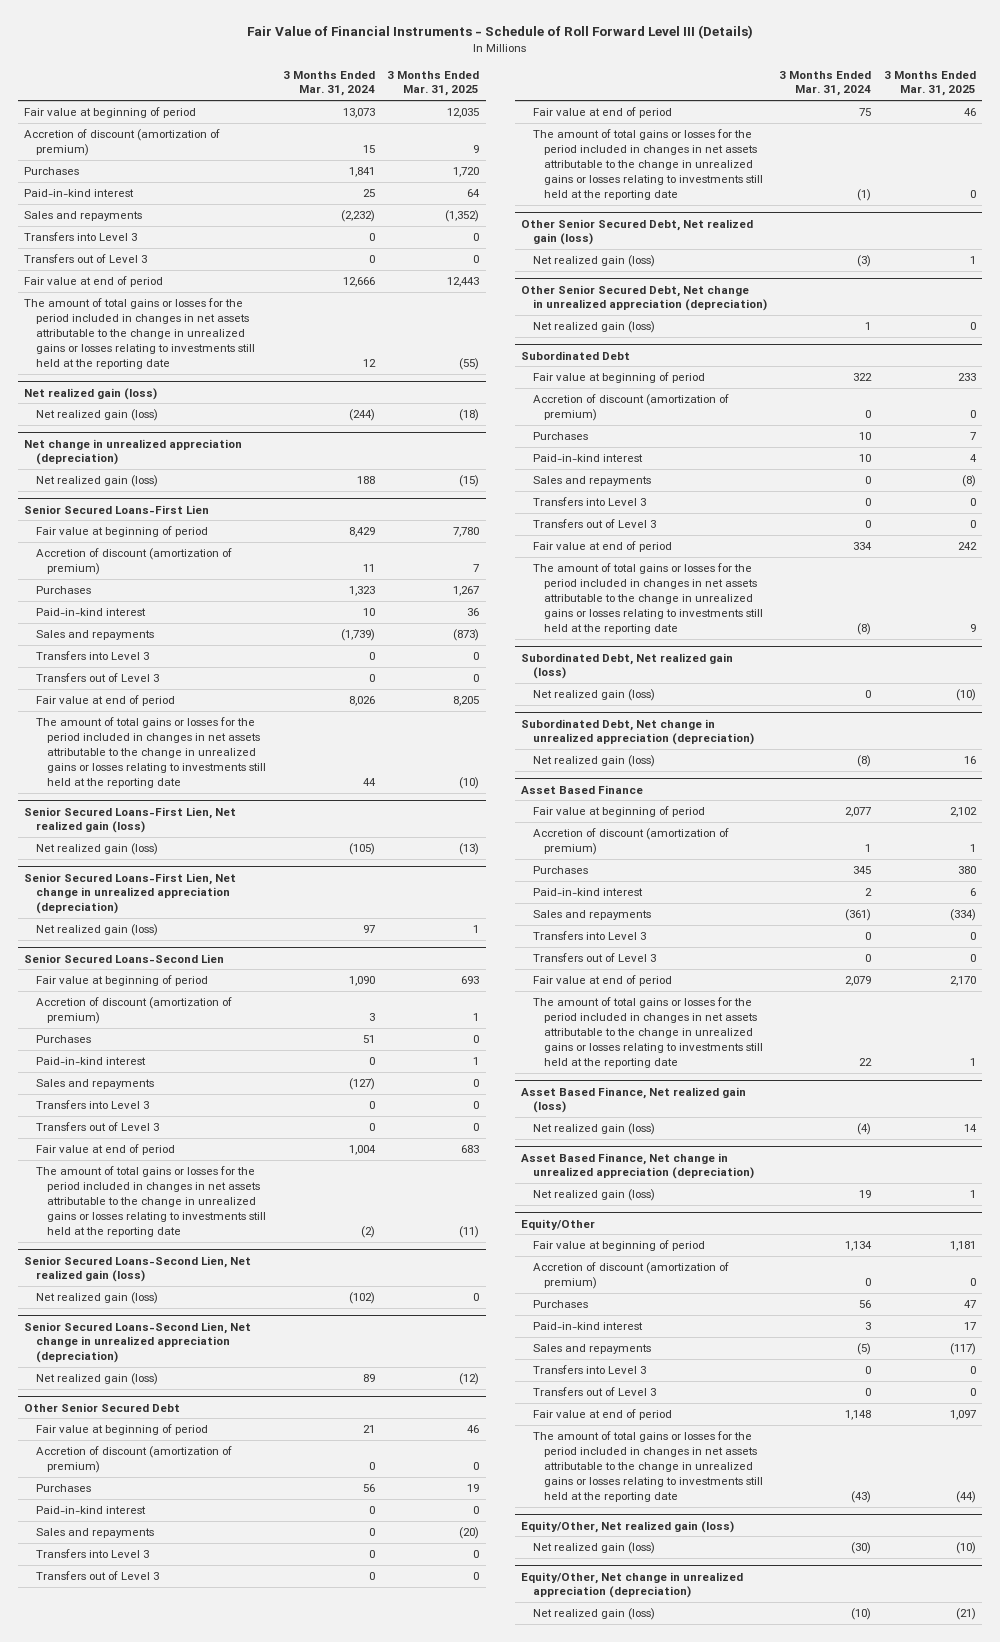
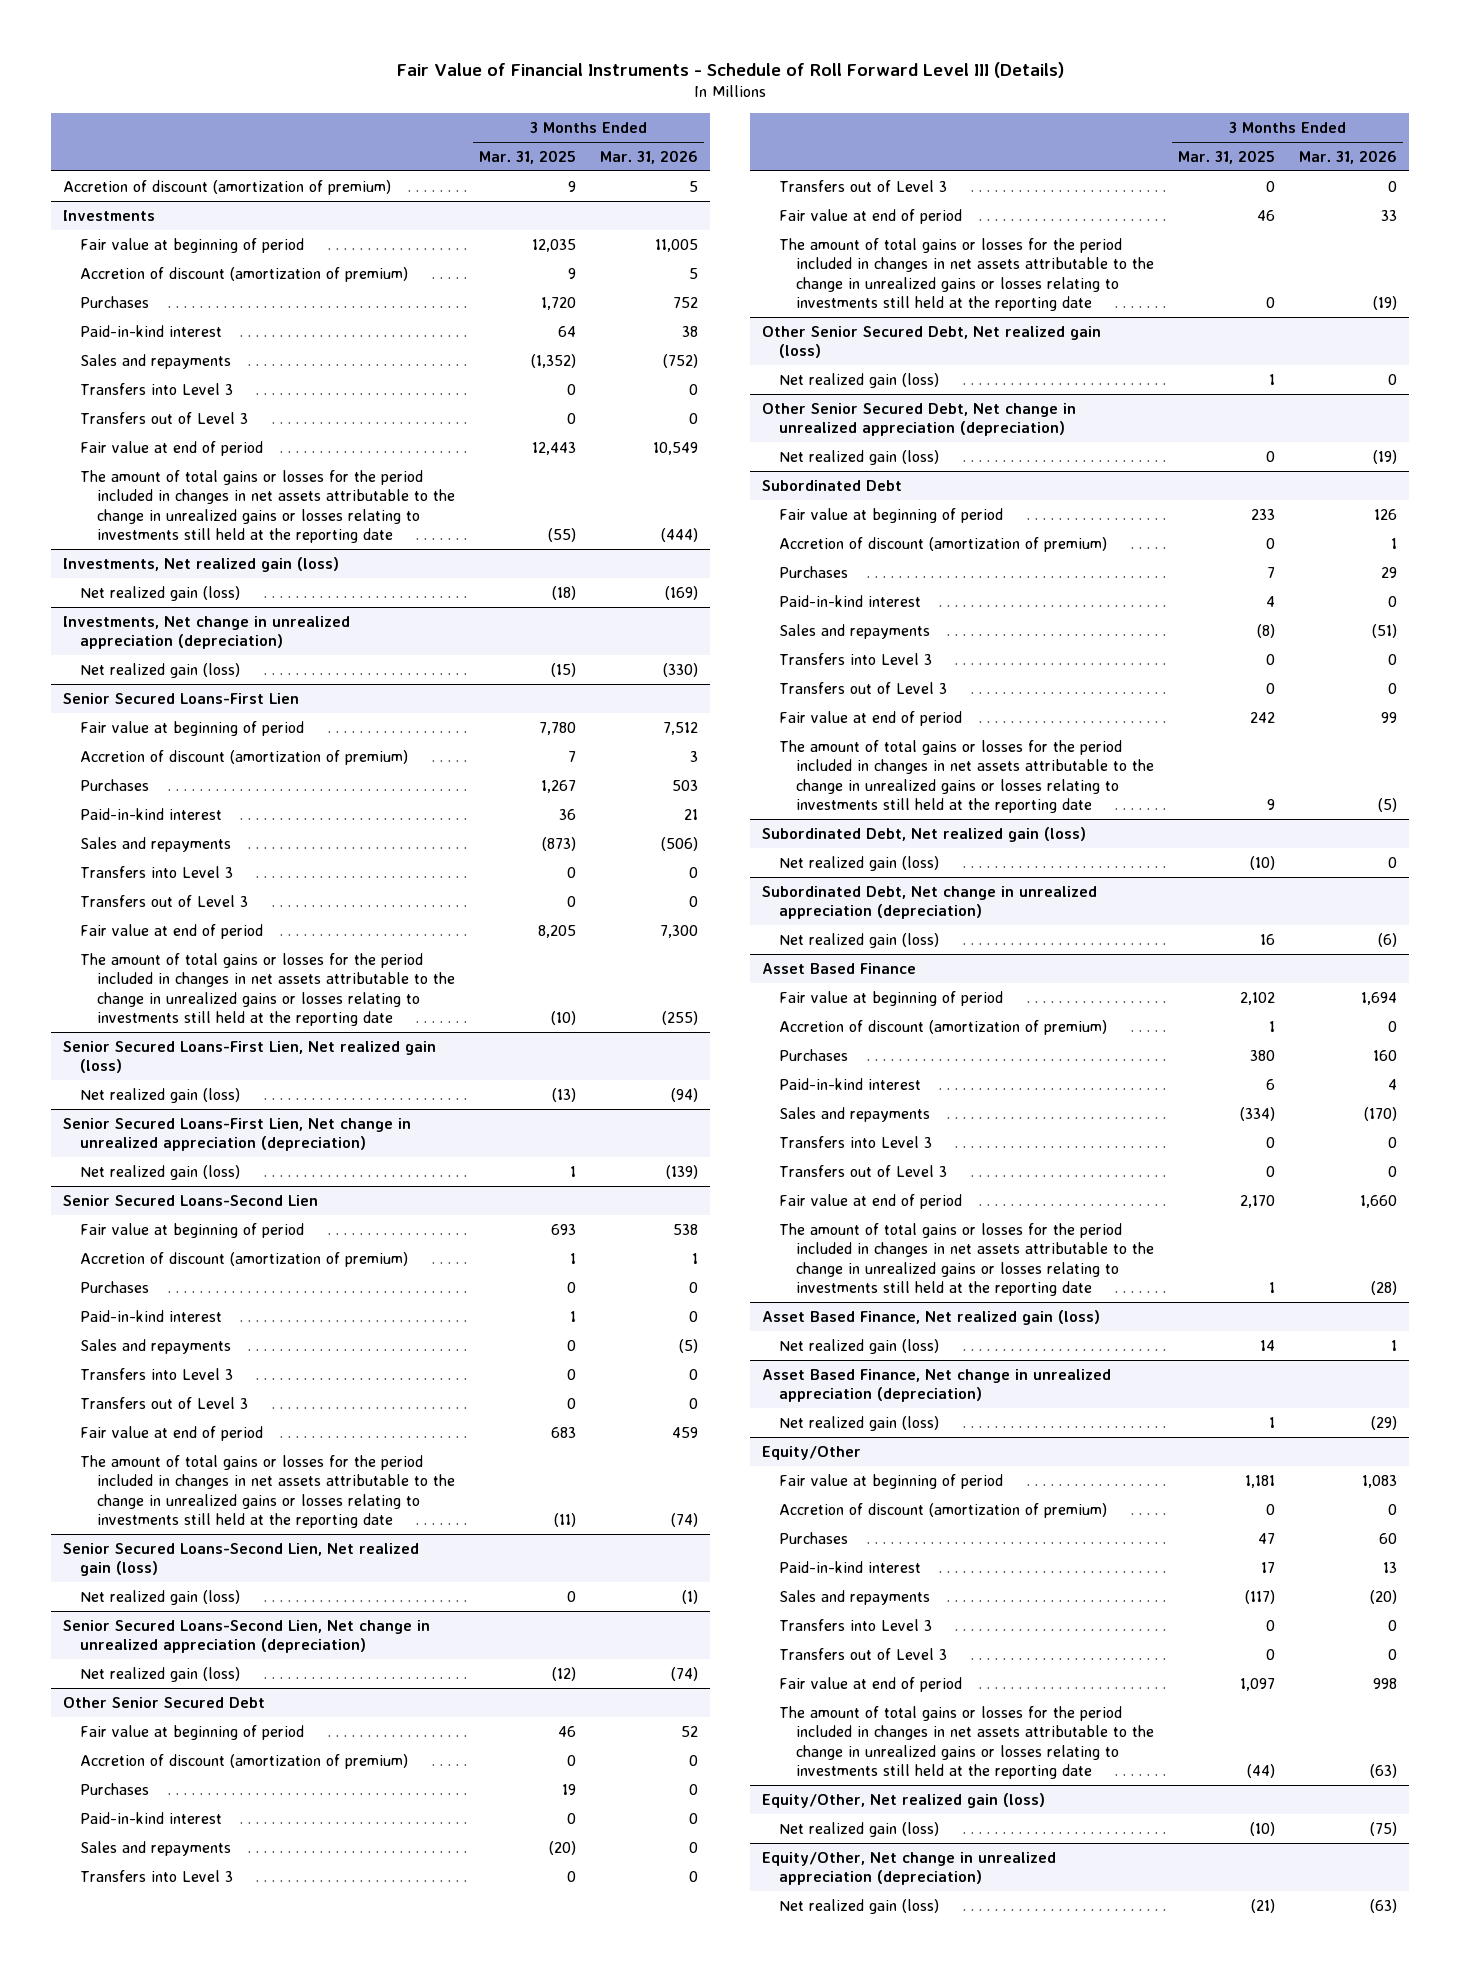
- | 3 Months Ended Mar. 31, 2024 | 3 Months Ended Mar. 31, 2025
+ | 3 Months Ended Mar. 31, 2025 | 3 Months Ended Mar. 31, 2026
+ Accretion of discount (amortization of premium) | 9 | 5
+ Investments
- Net realized gain (loss)
+ Investments, Net realized gain (loss)
- Net change in unrealized appreciation (depreciation)
+ Investments, Net change in unrealized appreciation (depreciation)

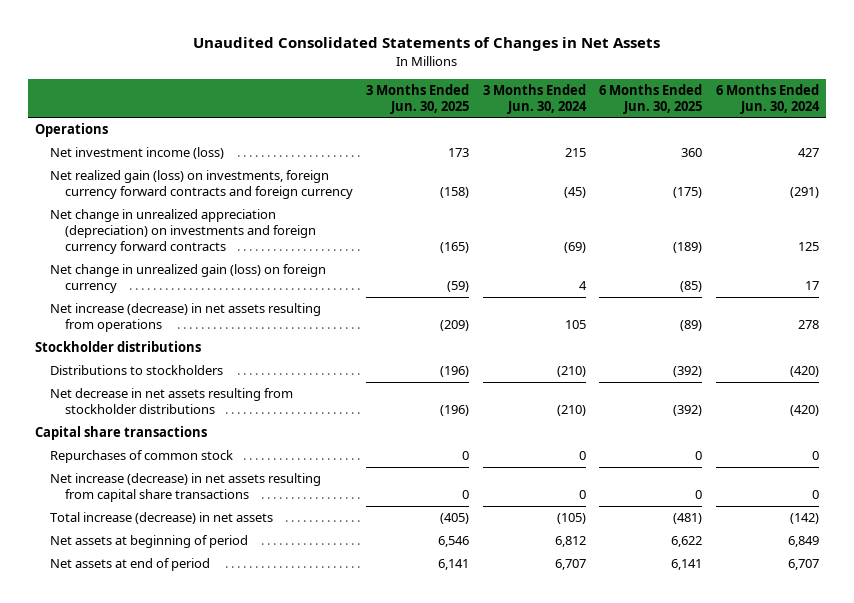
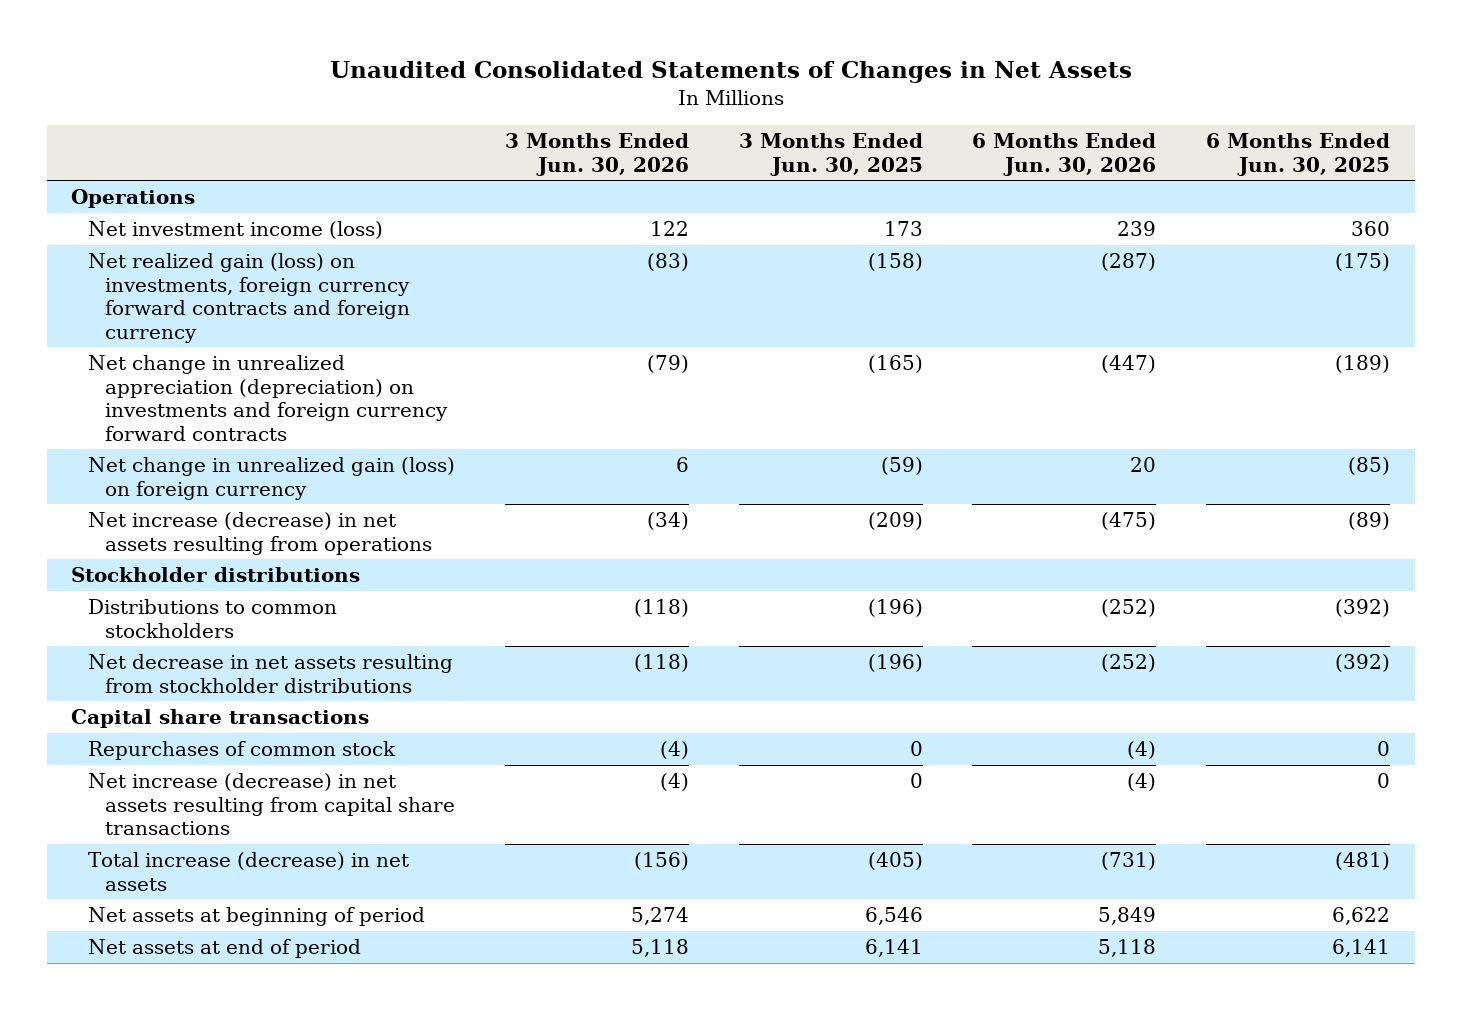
- | 3 Months Ended Jun. 30, 2025 | 3 Months Ended Jun. 30, 2024 | 6 Months Ended Jun. 30, 2025 | 6 Months Ended Jun. 30, 2024
+ | 3 Months Ended Jun. 30, 2026 | 3 Months Ended Jun. 30, 2025 | 6 Months Ended Jun. 30, 2026 | 6 Months Ended Jun. 30, 2025
- Distributions to stockholders | (196) | (210) | (392) | (420)
+ Distributions to common stockholders | (118) | (196) | (252) | (392)

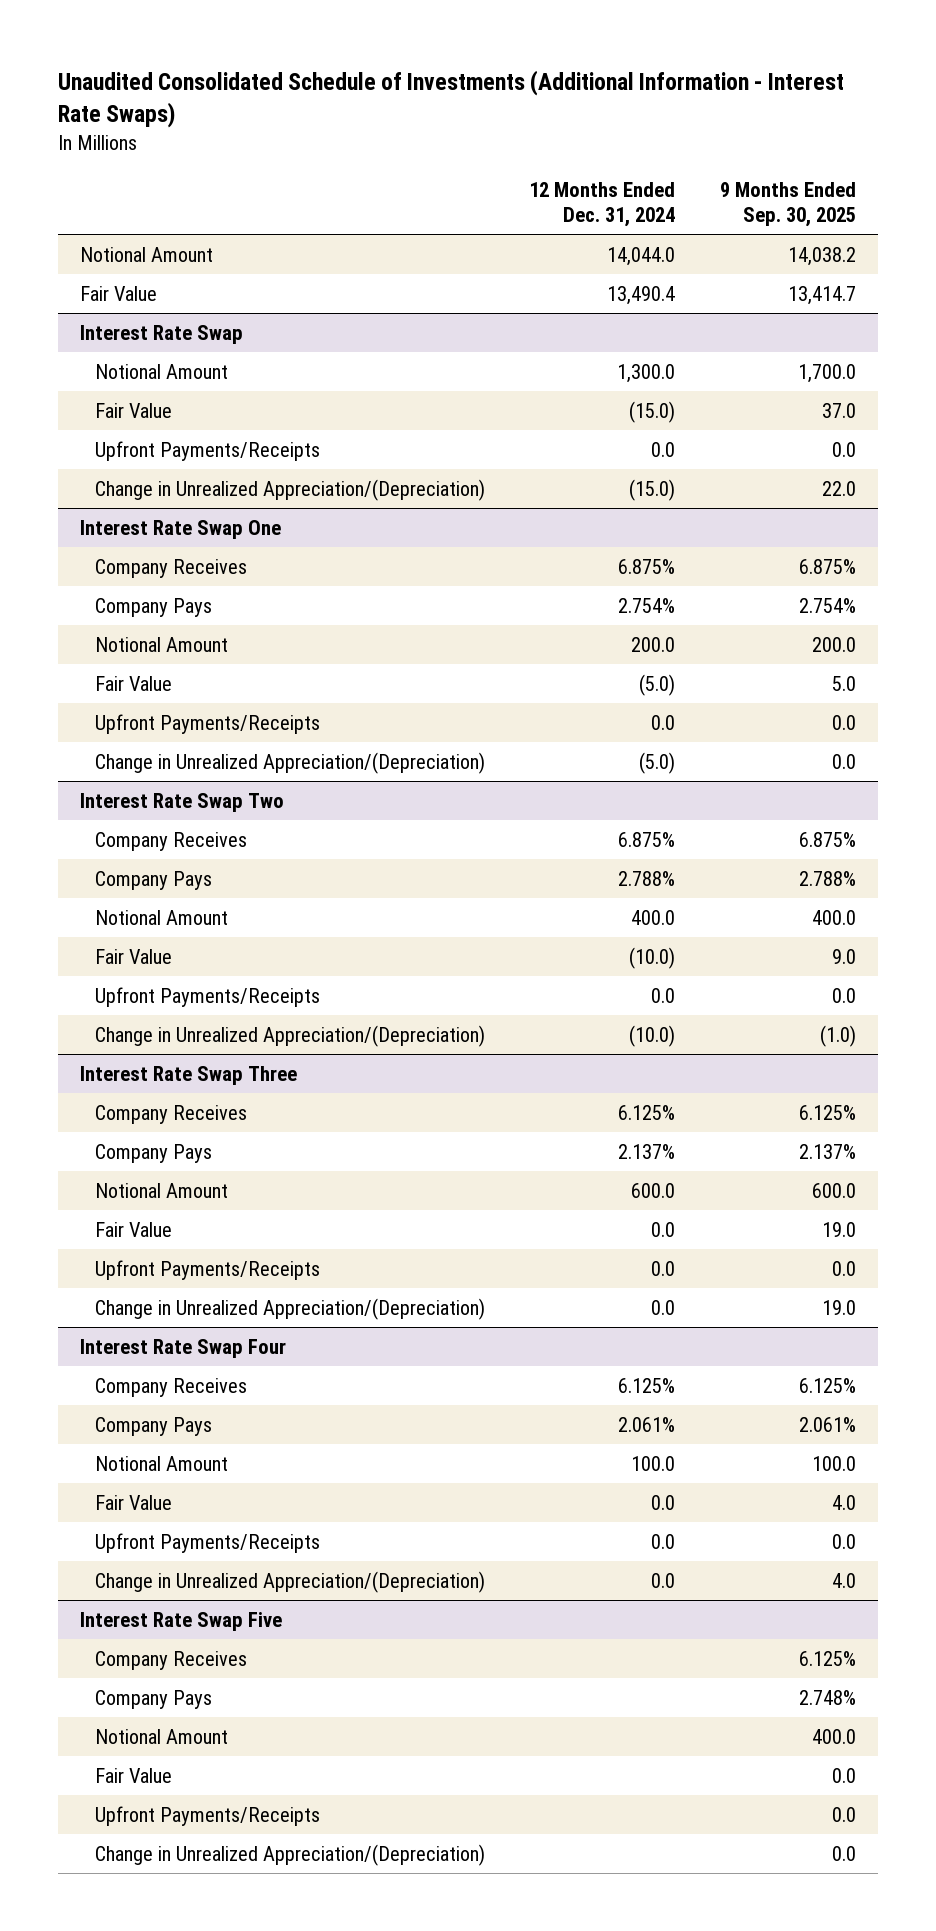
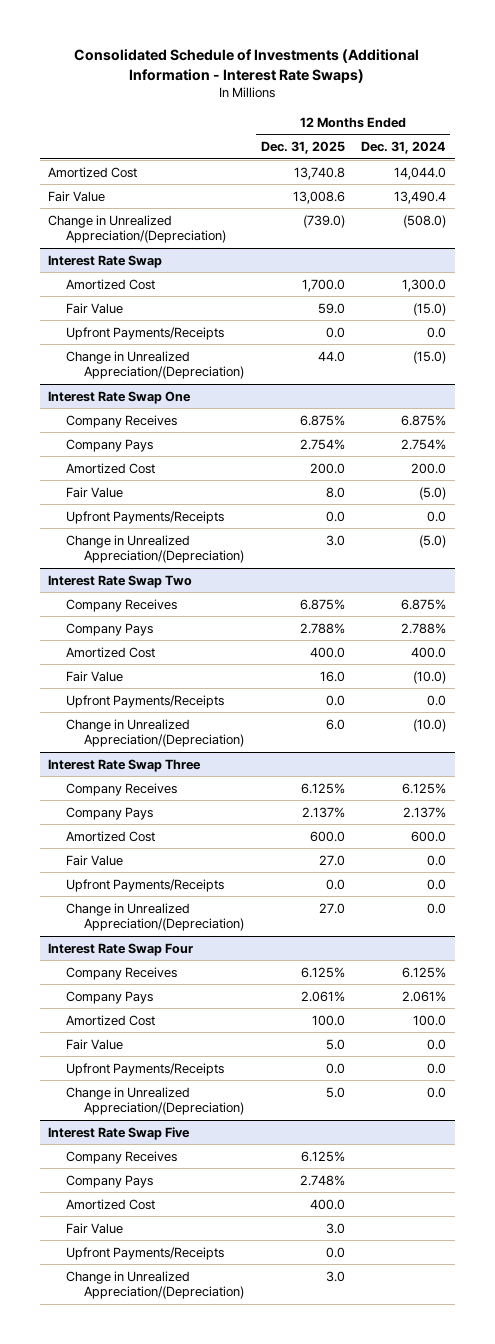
- Unaudited Consolidated Schedule of Investments (Additional Information - Interest Rate Swaps)
+ Consolidated Schedule of Investments (Additional Information - Interest Rate Swaps)
- | 12 Months Ended Dec. 31, 2024 | 9 Months Ended Sep. 30, 2025
+ | 12 Months Ended Dec. 31, 2025 | 12 Months Ended Dec. 31, 2024
- Notional Amount | 14,044.0 | 14,038.2
+ Amortized Cost | 13,740.8 | 14,044.0
+ Change in Unrealized Appreciation/(Depreciation) | (739.0) | (508.0)
@ Interest Rate Swap
- Notional Amount | 1,300.0 | 1,700.0
+ Amortized Cost | 1,700.0 | 1,300.0
@ Interest Rate Swap One
- Notional Amount | 200.0 | 200.0
+ Amortized Cost | 200.0 | 200.0
@ Interest Rate Swap Two
- Notional Amount | 400.0 | 400.0
+ Amortized Cost | 400.0 | 400.0
@ Interest Rate Swap Three
- Notional Amount | 600.0 | 600.0
+ Amortized Cost | 600.0 | 600.0
@ Interest Rate Swap Four
- Notional Amount | 100.0 | 100.0
+ Amortized Cost | 100.0 | 100.0
@ Interest Rate Swap Five
- Notional Amount | | 400.0
+ Amortized Cost | 400.0 |

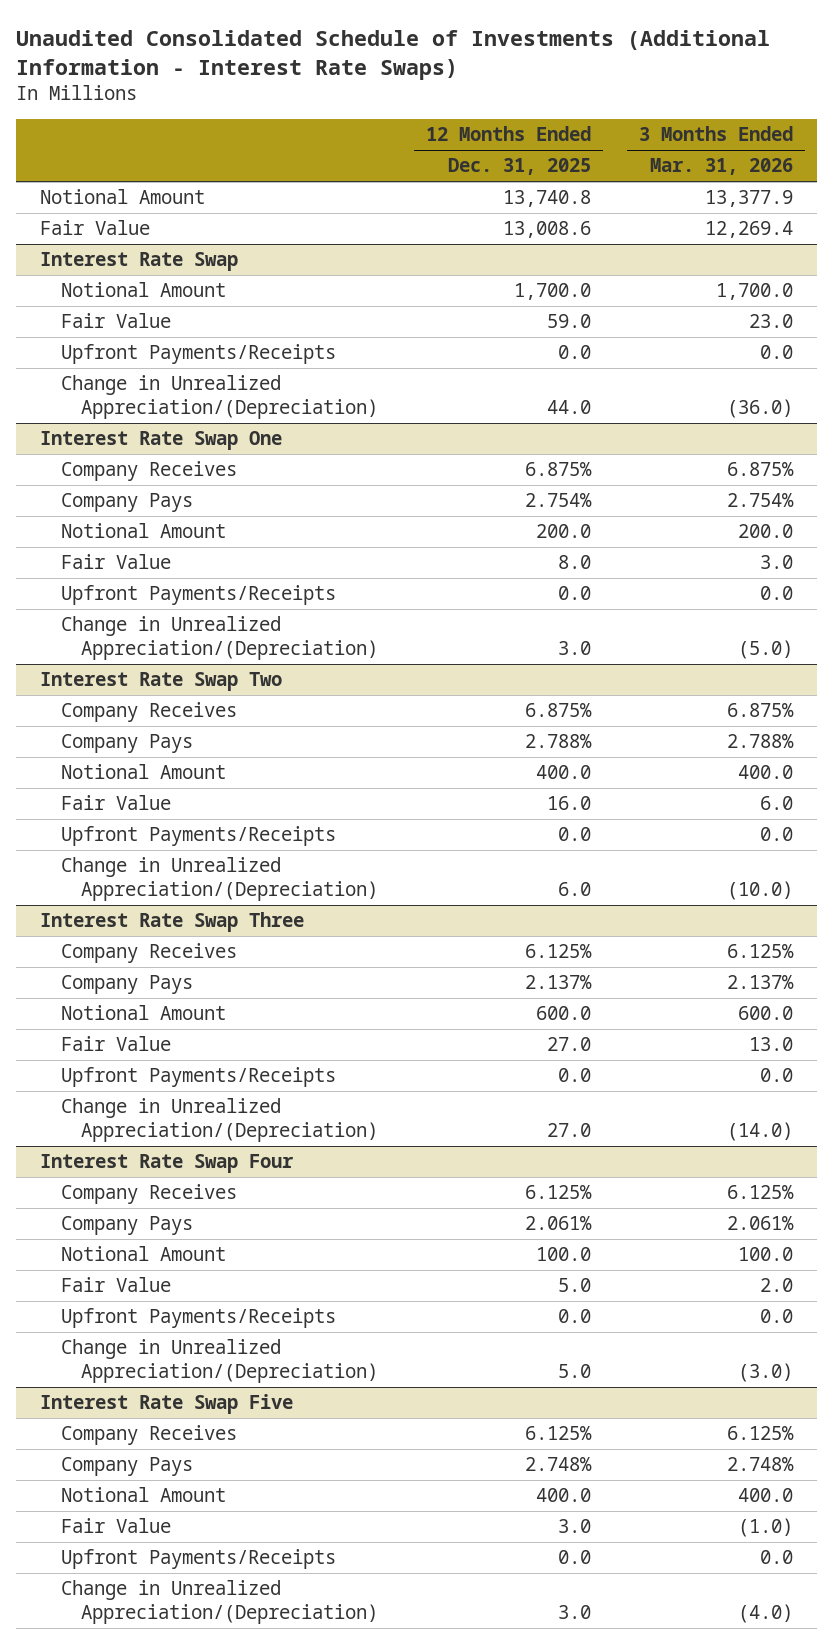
- Consolidated Schedule of Investments (Additional Information - Interest Rate Swaps)
+ Unaudited Consolidated Schedule of Investments (Additional Information - Interest Rate Swaps)
- | 12 Months Ended Dec. 31, 2025 | 12 Months Ended Dec. 31, 2024
+ | 12 Months Ended Dec. 31, 2025 | 3 Months Ended Mar. 31, 2026
- Amortized Cost | 13,740.8 | 14,044.0
+ Notional Amount | 13,740.8 | 13,377.9
- Change in Unrealized Appreciation/(Depreciation) | (739.0) | (508.0)
@ Interest Rate Swap
- Amortized Cost | 1,700.0 | 1,300.0
+ Notional Amount | 1,700.0 | 1,700.0
@ Interest Rate Swap One
- Amortized Cost | 200.0 | 200.0
+ Notional Amount | 200.0 | 200.0
@ Interest Rate Swap Two
- Amortized Cost | 400.0 | 400.0
+ Notional Amount | 400.0 | 400.0
@ Interest Rate Swap Three
- Amortized Cost | 600.0 | 600.0
+ Notional Amount | 600.0 | 600.0
@ Interest Rate Swap Four
- Amortized Cost | 100.0 | 100.0
+ Notional Amount | 100.0 | 100.0
@ Interest Rate Swap Five
- Amortized Cost | 400.0 |
+ Notional Amount | 400.0 | 400.0

